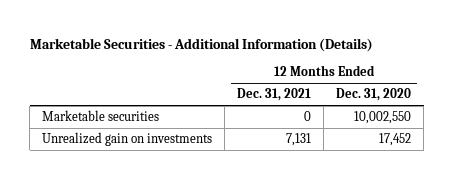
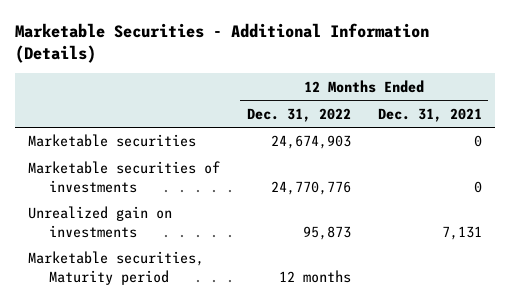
- | 12 Months Ended Dec. 31, 2021 | 12 Months Ended Dec. 31, 2020
+ | 12 Months Ended Dec. 31, 2022 | 12 Months Ended Dec. 31, 2021
+ Marketable securities of investments | 24,770,776 | 0
+ Marketable securities, Maturity period | 12 months |

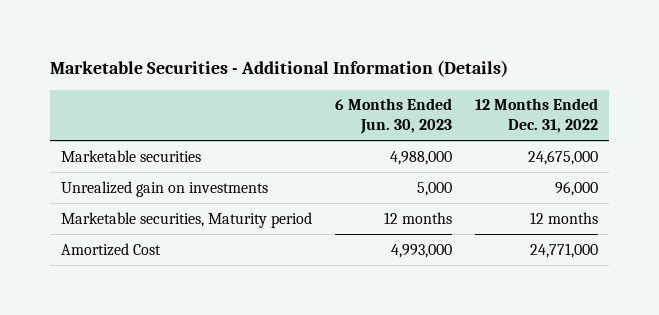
- | 12 Months Ended Dec. 31, 2022 | 12 Months Ended Dec. 31, 2021
+ | 6 Months Ended Jun. 30, 2023 | 12 Months Ended Dec. 31, 2022
- Marketable securities | 24,674,903 | 0
- Marketable securities of investments | 24,770,776 | 0
- Unrealized gain on investments | 95,873 | 7,131
+ Marketable securities | 4,988,000 | 24,675,000
+ Unrealized gain on investments | 5,000 | 96,000
+ Amortized Cost | 4,993,000 | 24,771,000

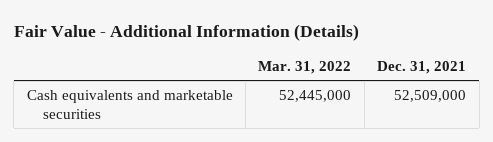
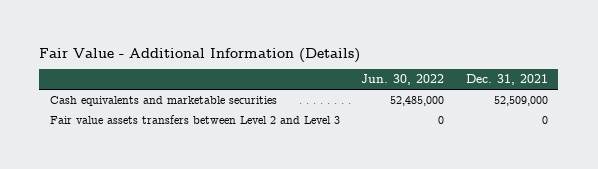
- | Mar. 31, 2022 | Dec. 31, 2021
+ | Jun. 30, 2022 | Dec. 31, 2021
+ Fair value assets transfers between Level 2 and Level 3 | 0 | 0

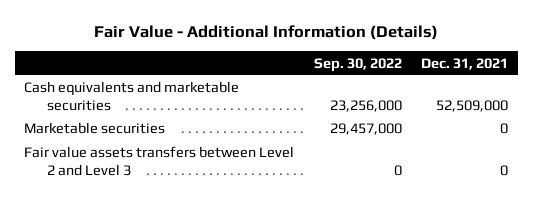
- | Jun. 30, 2022 | Dec. 31, 2021
+ | Sep. 30, 2022 | Dec. 31, 2021
+ Marketable securities | 29,457,000 | 0

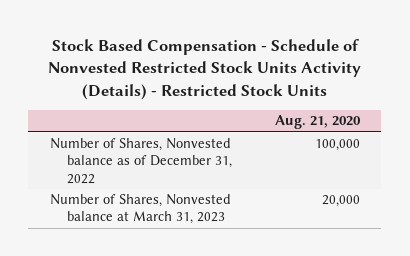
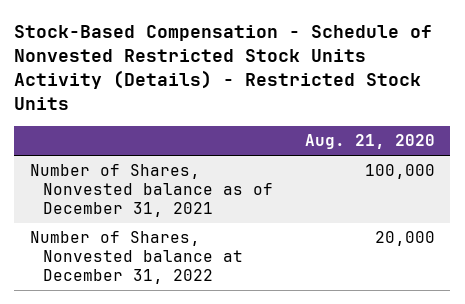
- Stock Based Compensation - Schedule of Nonvested Restricted Stock Units Activity (Details) - Restricted Stock Units
+ Stock-Based Compensation - Schedule of Nonvested Restricted Stock Units Activity (Details) - Restricted Stock Units
- Number of Shares, Nonvested balance as of December 31, 2022 | 100,000
- Number of Shares, Nonvested balance at March 31, 2023 | 20,000
+ Number of Shares, Nonvested balance as of December 31, 2021 | 100,000
+ Number of Shares, Nonvested balance at December 31, 2022 | 20,000

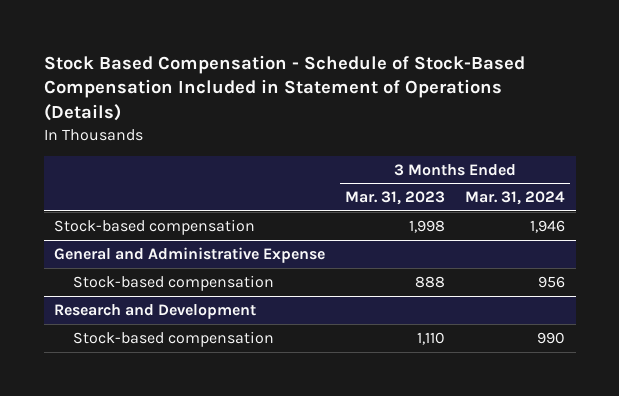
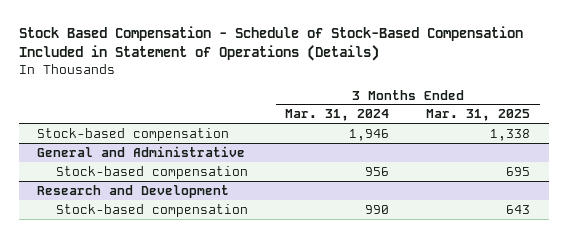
- | 3 Months Ended Mar. 31, 2023 | 3 Months Ended Mar. 31, 2024
+ | 3 Months Ended Mar. 31, 2024 | 3 Months Ended Mar. 31, 2025
- General and Administrative Expense
+ General and Administrative

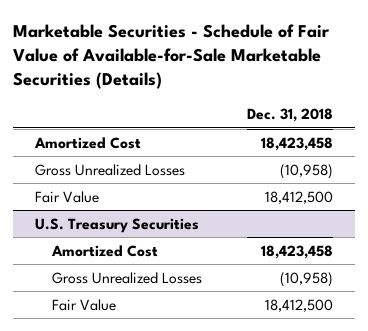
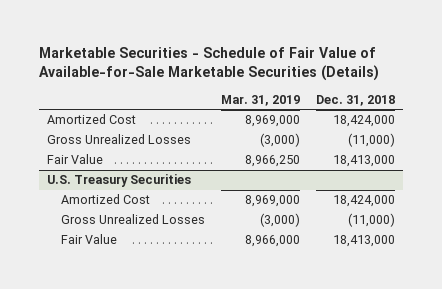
- | Dec. 31, 2018
+ | Mar. 31, 2019 | Dec. 31, 2018
- Amortized Cost | 18,423,458
- Gross Unrealized Losses | (10,958)
- Fair Value | 18,412,500
+ Amortized Cost | 8,969,000 | 18,424,000
+ Gross Unrealized Losses | (3,000) | (11,000)
+ Fair Value | 8,966,250 | 18,413,000
@ U.S. Treasury Securities
- Amortized Cost | 18,423,458
- Gross Unrealized Losses | (10,958)
- Fair Value | 18,412,500
+ Amortized Cost | 8,969,000 | 18,424,000
+ Gross Unrealized Losses | (3,000) | (11,000)
+ Fair Value | 8,966,000 | 18,413,000

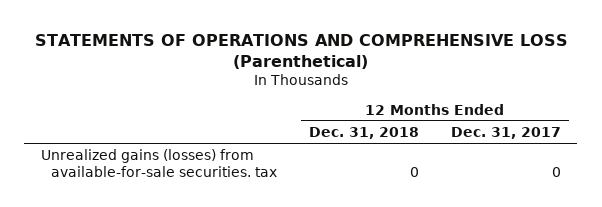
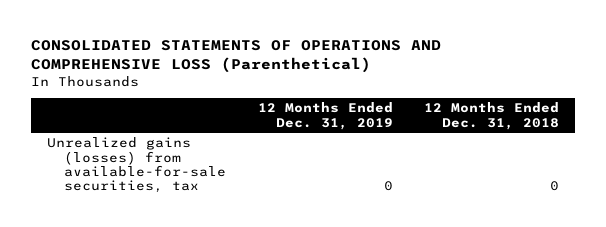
- STATEMENTS OF OPERATIONS AND COMPREHENSIVE LOSS (Parenthetical)
+ CONSOLIDATED STATEMENTS OF OPERATIONS AND COMPREHENSIVE LOSS (Parenthetical)
- | 12 Months Ended Dec. 31, 2018 | 12 Months Ended Dec. 31, 2017
+ | 12 Months Ended Dec. 31, 2019 | 12 Months Ended Dec. 31, 2018
- Unrealized gains (losses) from available-for-sale securities. tax | 0 | 0
+ Unrealized gains (losses) from available-for-sale securities, tax | 0 | 0

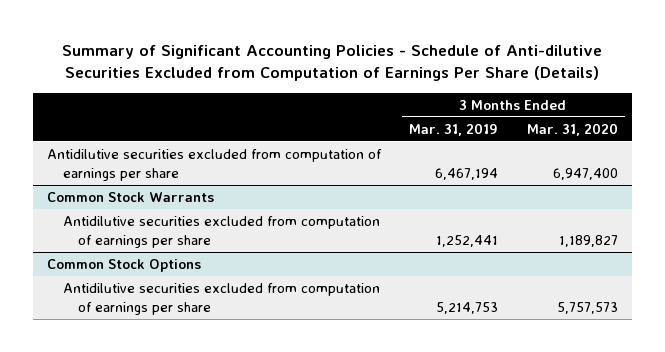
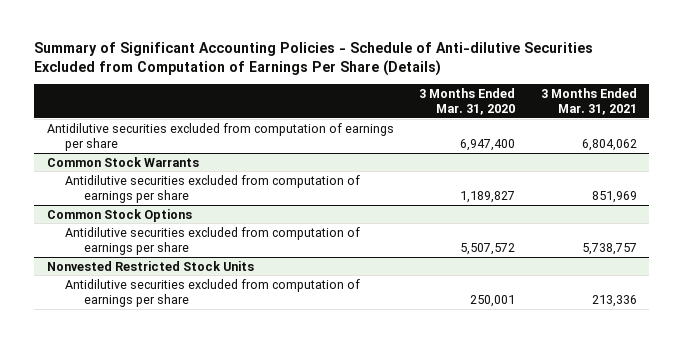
- | 3 Months Ended Mar. 31, 2019 | 3 Months Ended Mar. 31, 2020
+ | 3 Months Ended Mar. 31, 2020 | 3 Months Ended Mar. 31, 2021
@ Common Stock Options
- Antidilutive securities excluded from computation of earnings per share | 5,214,753 | 5,757,573
+ Antidilutive securities excluded from computation of earnings per share | 5,507,572 | 5,738,757
+ Nonvested Restricted Stock Units
+ Antidilutive securities excluded from computation of earnings per share | 250,001 | 213,336

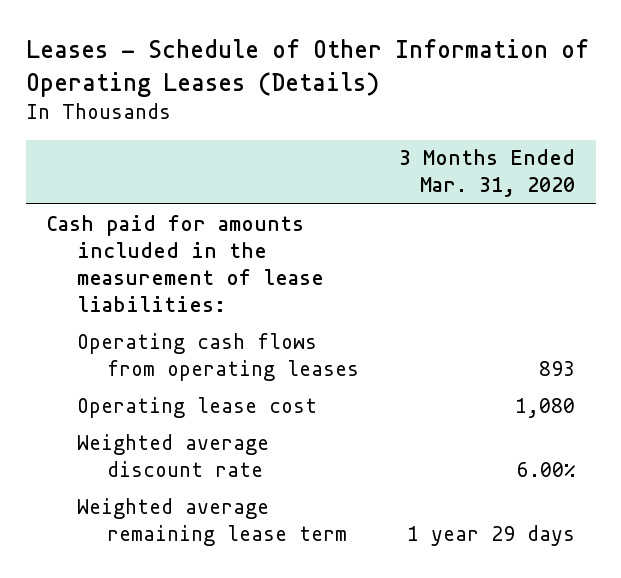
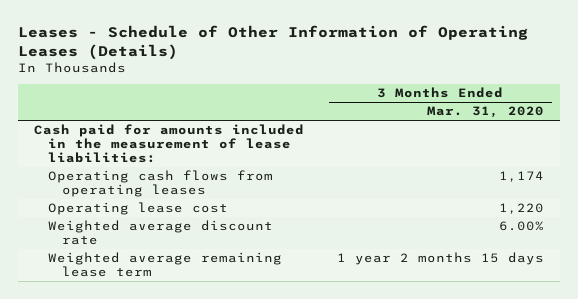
- Operating cash flows from operating leases | 893
- Operating lease cost | 1,080
+ Operating cash flows from operating leases | 1,174
+ Operating lease cost | 1,220
- Weighted average remaining lease term | 1 year 29 days
+ Weighted average remaining lease term | 1 year 2 months 15 days

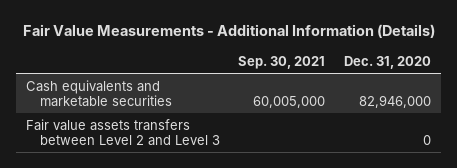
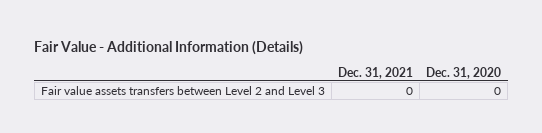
- Fair Value Measurements - Additional Information (Details)
+ Fair Value - Additional Information (Details)
- | Sep. 30, 2021 | Dec. 31, 2020
+ | Dec. 31, 2021 | Dec. 31, 2020
- Cash equivalents and marketable securities | 60,005,000 | 82,946,000

